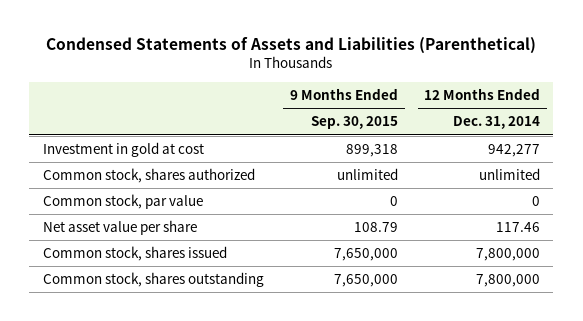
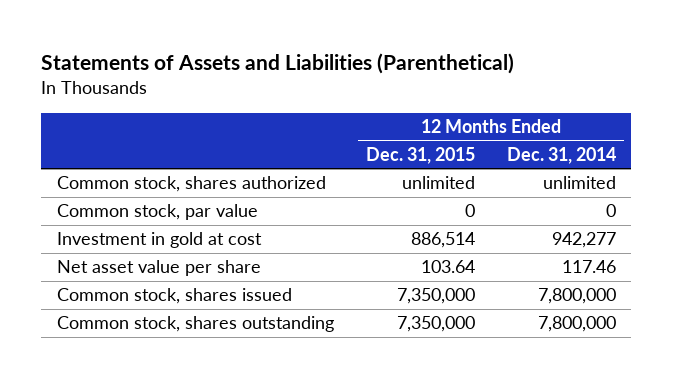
- Condensed Statements of Assets and Liabilities (Parenthetical)
+ Statements of Assets and Liabilities (Parenthetical)
- | 9 Months Ended Sep. 30, 2015 | 12 Months Ended Dec. 31, 2014
+ | 12 Months Ended Dec. 31, 2015 | 12 Months Ended Dec. 31, 2014
moved down: Investment in gold at cost | 886,514 | 942,277

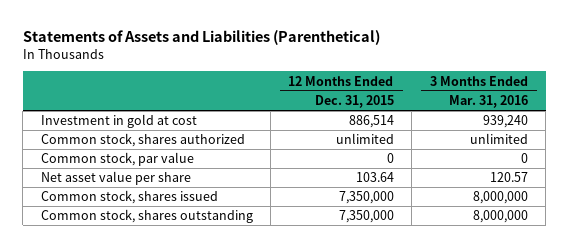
- | 12 Months Ended Dec. 31, 2015 | 12 Months Ended Dec. 31, 2014
+ | 12 Months Ended Dec. 31, 2015 | 3 Months Ended Mar. 31, 2016
moved up: Investment in gold at cost | 886,514 | 939,240

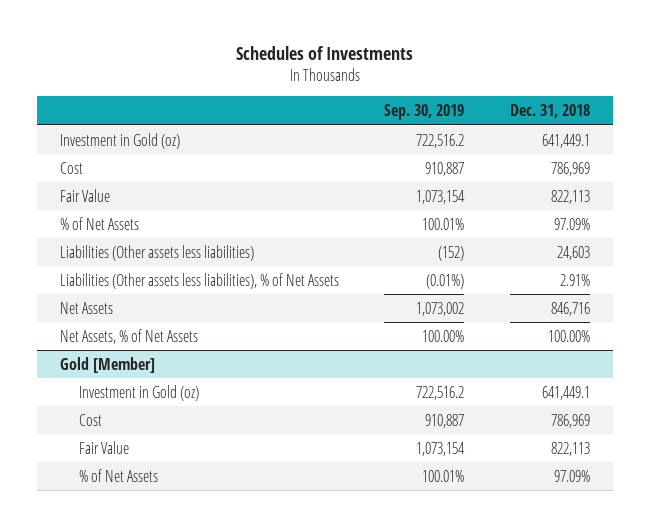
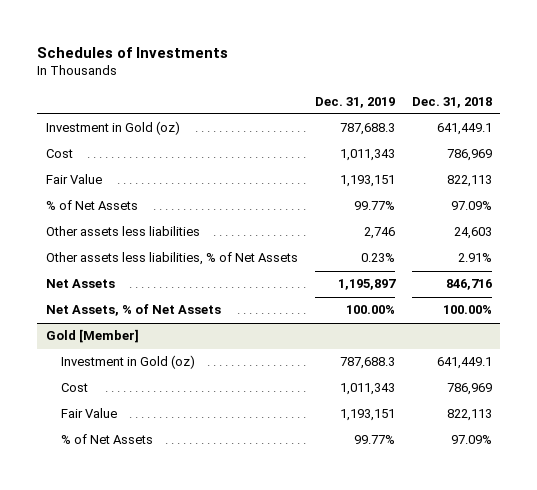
- | Sep. 30, 2019 | Dec. 31, 2018
+ | Dec. 31, 2019 | Dec. 31, 2018
- Liabilities (Other assets less liabilities) | (152) | 24,603
- Liabilities (Other assets less liabilities), % of Net Assets | (0.01%) | 2.91%
+ Other assets less liabilities | 2,746 | 24,603
+ Other assets less liabilities, % of Net Assets | 0.23% | 2.91%

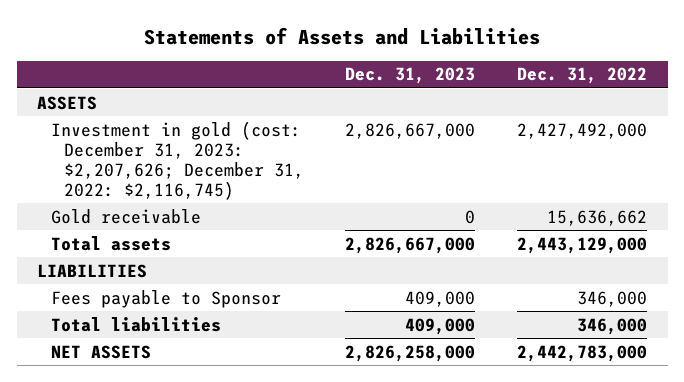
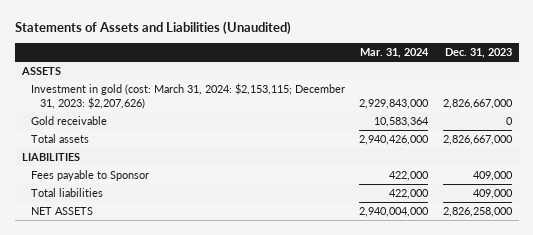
- Statements of Assets and Liabilities
+ Statements of Assets and Liabilities (Unaudited)
- | Dec. 31, 2023 | Dec. 31, 2022
+ | Mar. 31, 2024 | Dec. 31, 2023
- Investment in gold (cost: December 31, 2023: $2,207,626; December 31, 2022: $2,116,745) | 2,826,667,000 | 2,427,492,000
+ Investment in gold (cost: March 31, 2024: $2,153,115; December 31, 2023: $2,207,626) | 2,929,843,000 | 2,826,667,000

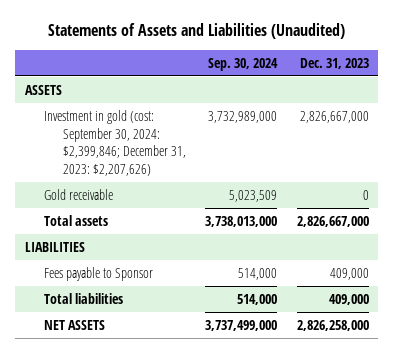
- | Mar. 31, 2024 | Dec. 31, 2023
+ | Sep. 30, 2024 | Dec. 31, 2023
- Investment in gold (cost: March 31, 2024: $2,153,115; December 31, 2023: $2,207,626) | 2,929,843,000 | 2,826,667,000
+ Investment in gold (cost: September 30, 2024: $2,399,846; December 31, 2023: $2,207,626) | 3,732,989,000 | 2,826,667,000

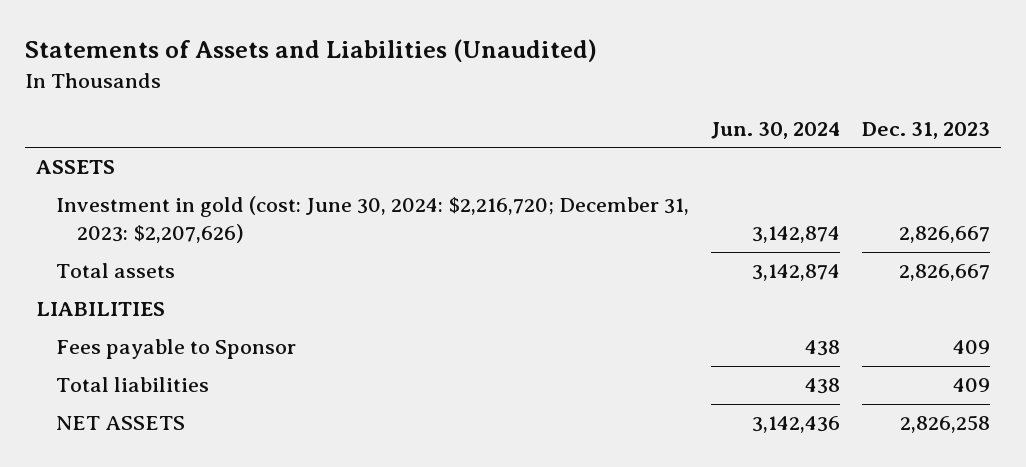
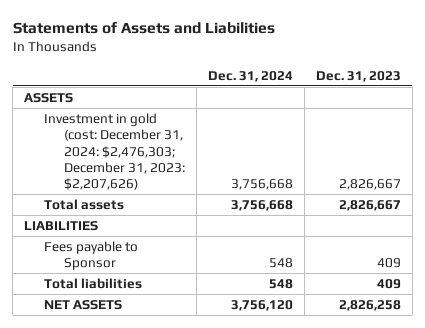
- Statements of Assets and Liabilities (Unaudited)
+ Statements of Assets and Liabilities
- | Jun. 30, 2024 | Dec. 31, 2023
+ | Dec. 31, 2024 | Dec. 31, 2023
- Investment in gold (cost: June 30, 2024: $2,216,720; December 31, 2023: $2,207,626) | 3,142,874 | 2,826,667
+ Investment in gold (cost: December 31, 2024: $2,476,303; December 31, 2023: $2,207,626) | 3,756,668 | 2,826,667

